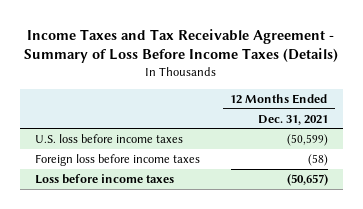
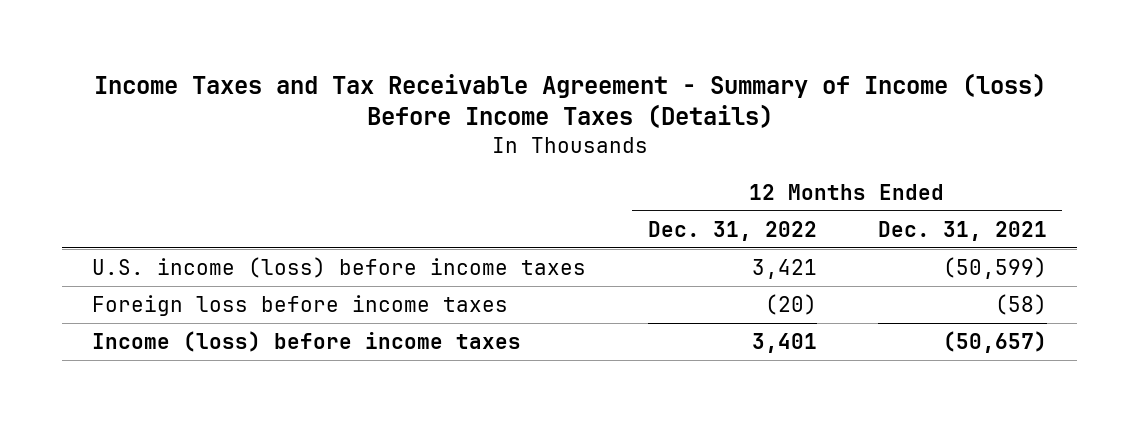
- Income Taxes and Tax Receivable Agreement - Summary of Loss Before Income Taxes (Details)
+ Income Taxes and Tax Receivable Agreement - Summary of Income (loss) Before Income Taxes (Details)
- | 12 Months Ended Dec. 31, 2021
+ | 12 Months Ended Dec. 31, 2022 | 12 Months Ended Dec. 31, 2021
- U.S. loss before income taxes | (50,599)
+ U.S. income (loss) before income taxes | 3,421 | (50,599)
- Loss before income taxes | (50,657)
+ Income (loss) before income taxes | 3,401 | (50,657)

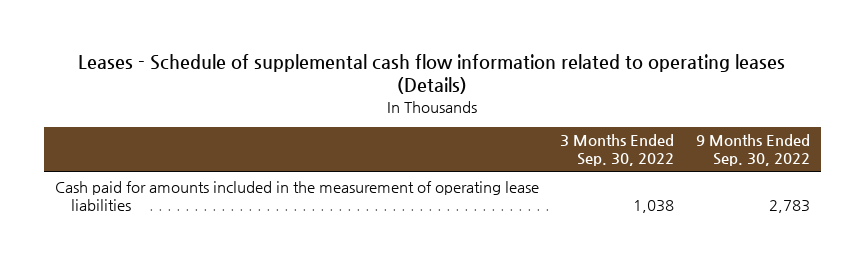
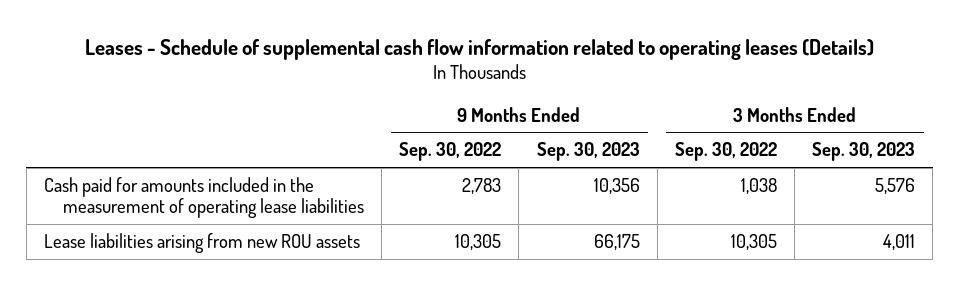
- | 3 Months Ended Sep. 30, 2022 | 9 Months Ended Sep. 30, 2022
+ | 9 Months Ended Sep. 30, 2022 | 9 Months Ended Sep. 30, 2023 | 3 Months Ended Sep. 30, 2022 | 3 Months Ended Sep. 30, 2023
+ Lease liabilities arising from new ROU assets | 10,305 | 66,175 | 10,305 | 4,011

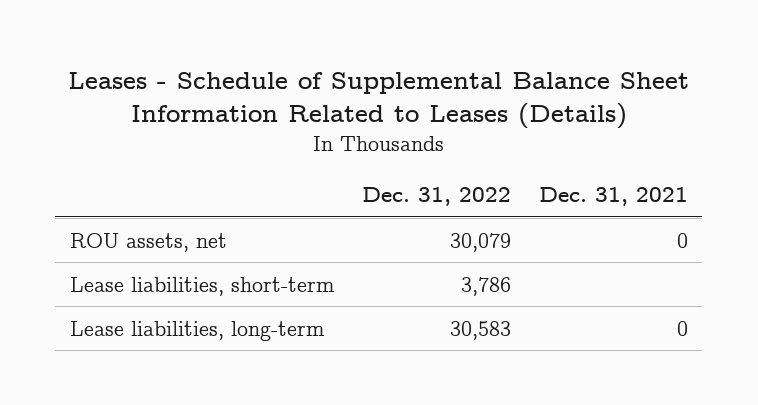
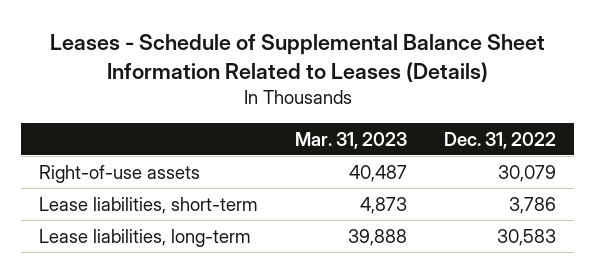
- | Dec. 31, 2022 | Dec. 31, 2021
+ | Mar. 31, 2023 | Dec. 31, 2022
- ROU assets, net | 30,079 | 0
+ Right-of-use assets | 40,487 | 30,079

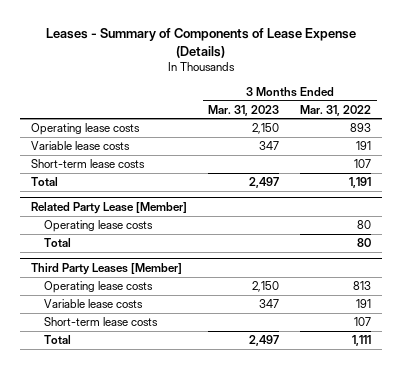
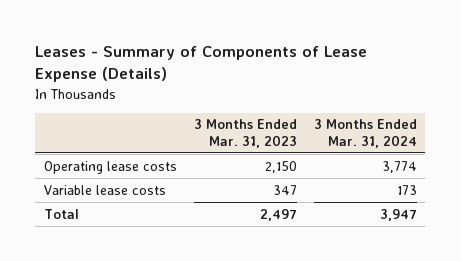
- | 3 Months Ended Mar. 31, 2023 | 3 Months Ended Mar. 31, 2022
+ | 3 Months Ended Mar. 31, 2023 | 3 Months Ended Mar. 31, 2024
- Short-term lease costs | | 107
- Related Party Lease [Member]
- Operating lease costs | | 80
- Total | | 80
- Third Party Leases [Member]
- Operating lease costs | 2,150 | 813
- Variable lease costs | 347 | 191
- Short-term lease costs | | 107
- Total | 2,497 | 1,111

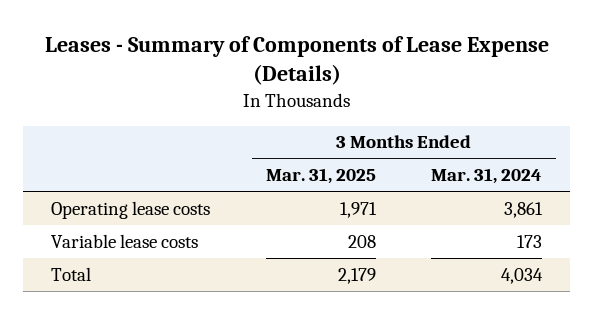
- | 3 Months Ended Mar. 31, 2023 | 3 Months Ended Mar. 31, 2024
+ | 3 Months Ended Mar. 31, 2025 | 3 Months Ended Mar. 31, 2024
- Operating lease costs | 2,150 | 3,774
+ Operating lease costs | 1,971 | 3,861
- Total | 2,497 | 3,947
+ Total | 2,179 | 4,034

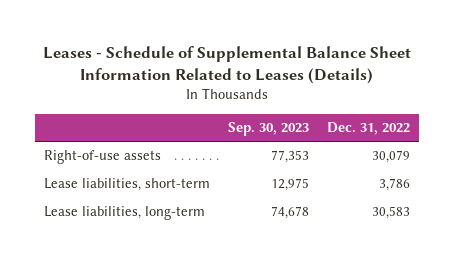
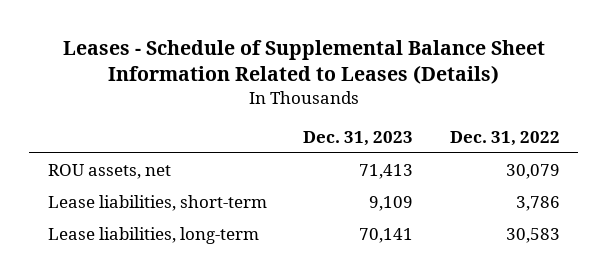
- | Sep. 30, 2023 | Dec. 31, 2022
+ | Dec. 31, 2023 | Dec. 31, 2022
- Right-of-use assets | 77,353 | 30,079
+ ROU assets, net | 71,413 | 30,079

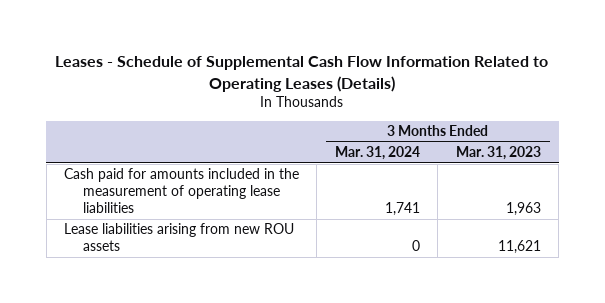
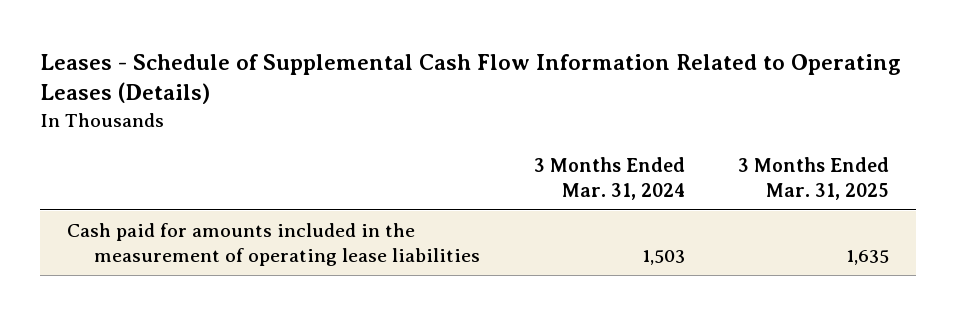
- | 3 Months Ended Mar. 31, 2024 | 3 Months Ended Mar. 31, 2023
+ | 3 Months Ended Mar. 31, 2024 | 3 Months Ended Mar. 31, 2025
- Cash paid for amounts included in the measurement of operating lease liabilities | 1,741 | 1,963
- Lease liabilities arising from new ROU assets | 0 | 11,621
+ Cash paid for amounts included in the measurement of operating lease liabilities | 1,503 | 1,635

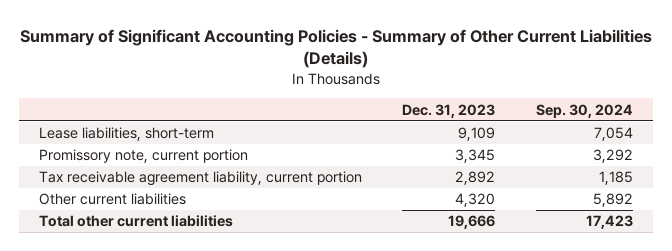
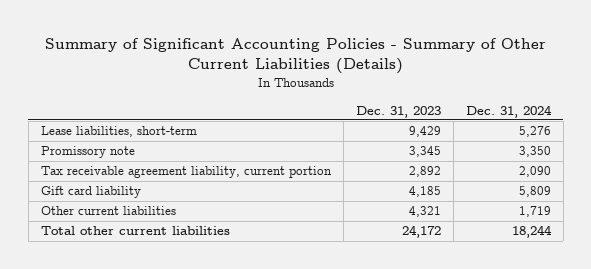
- | Dec. 31, 2023 | Sep. 30, 2024
+ | Dec. 31, 2023 | Dec. 31, 2024
- Lease liabilities, short-term | 9,109 | 7,054
- Promissory note, current portion | 3,345 | 3,292
+ Lease liabilities, short-term | 9,429 | 5,276
+ Promissory note | 3,345 | 3,350
- Other current liabilities | 4,320 | 5,892
- Total other current liabilities | 19,666 | 17,423
+ Gift card liability | 4,185 | 5,809
+ Other current liabilities | 4,321 | 1,719
+ Total other current liabilities | 24,172 | 18,244

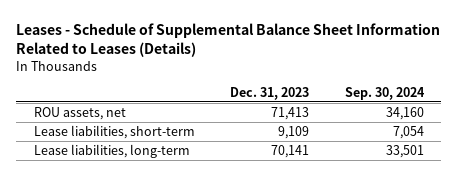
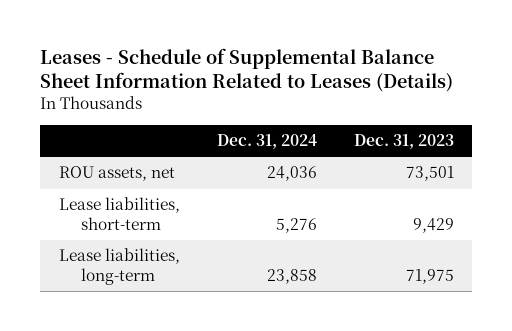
- | Dec. 31, 2023 | Sep. 30, 2024
+ | Dec. 31, 2024 | Dec. 31, 2023
- ROU assets, net | 71,413 | 34,160
- Lease liabilities, short-term | 9,109 | 7,054
- Lease liabilities, long-term | 70,141 | 33,501
+ ROU assets, net | 24,036 | 73,501
+ Lease liabilities, short-term | 5,276 | 9,429
+ Lease liabilities, long-term | 23,858 | 71,975

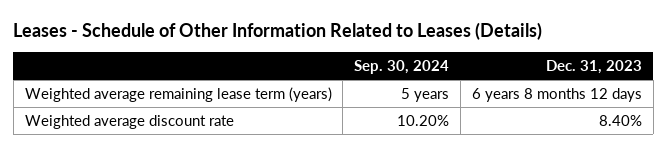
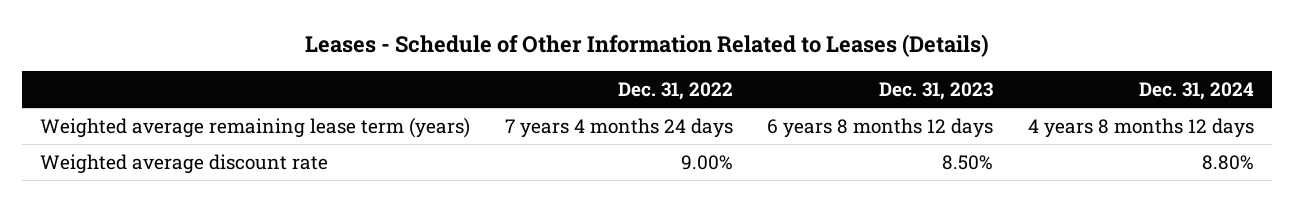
- | Sep. 30, 2024 | Dec. 31, 2023
+ | Dec. 31, 2022 | Dec. 31, 2023 | Dec. 31, 2024
- Weighted average discount rate | 10.20% | 8.40%
+ Weighted average discount rate | 9.00% | 8.50% | 8.80%

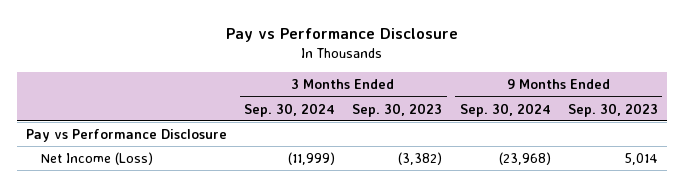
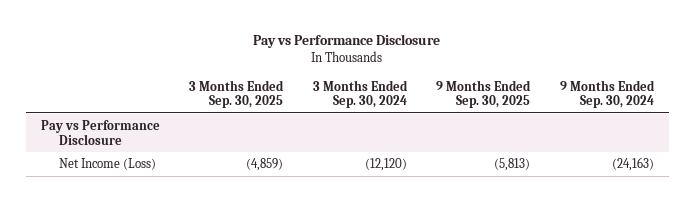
- | 3 Months Ended Sep. 30, 2024 | 3 Months Ended Sep. 30, 2023 | 9 Months Ended Sep. 30, 2024 | 9 Months Ended Sep. 30, 2023
+ | 3 Months Ended Sep. 30, 2025 | 3 Months Ended Sep. 30, 2024 | 9 Months Ended Sep. 30, 2025 | 9 Months Ended Sep. 30, 2024
- Net Income (Loss) | (11,999) | (3,382) | (23,968) | 5,014
+ Net Income (Loss) | (4,859) | (12,120) | (5,813) | (24,163)

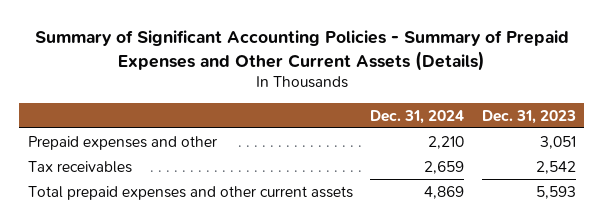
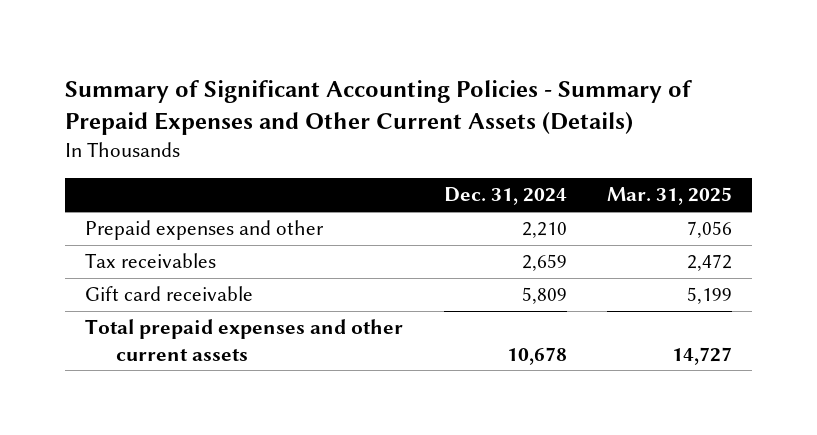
- | Dec. 31, 2024 | Dec. 31, 2023
+ | Dec. 31, 2024 | Mar. 31, 2025
- Total prepaid expenses and other current assets | 4,869 | 5,593
+ Gift card receivable | 5,809 | 5,199
+ Total prepaid expenses and other current assets | 10,678 | 14,727

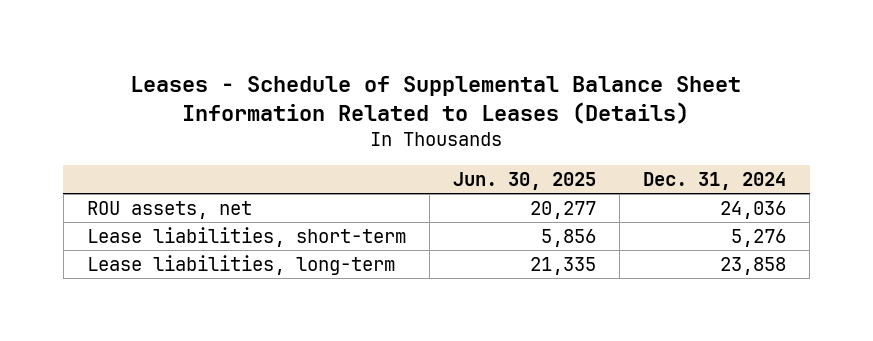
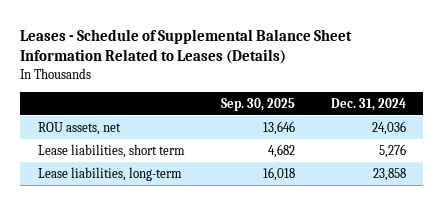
- | Jun. 30, 2025 | Dec. 31, 2024
+ | Sep. 30, 2025 | Dec. 31, 2024
- Lease liabilities, short-term | 5,856 | 5,276
+ Lease liabilities, short term | 4,682 | 5,276

